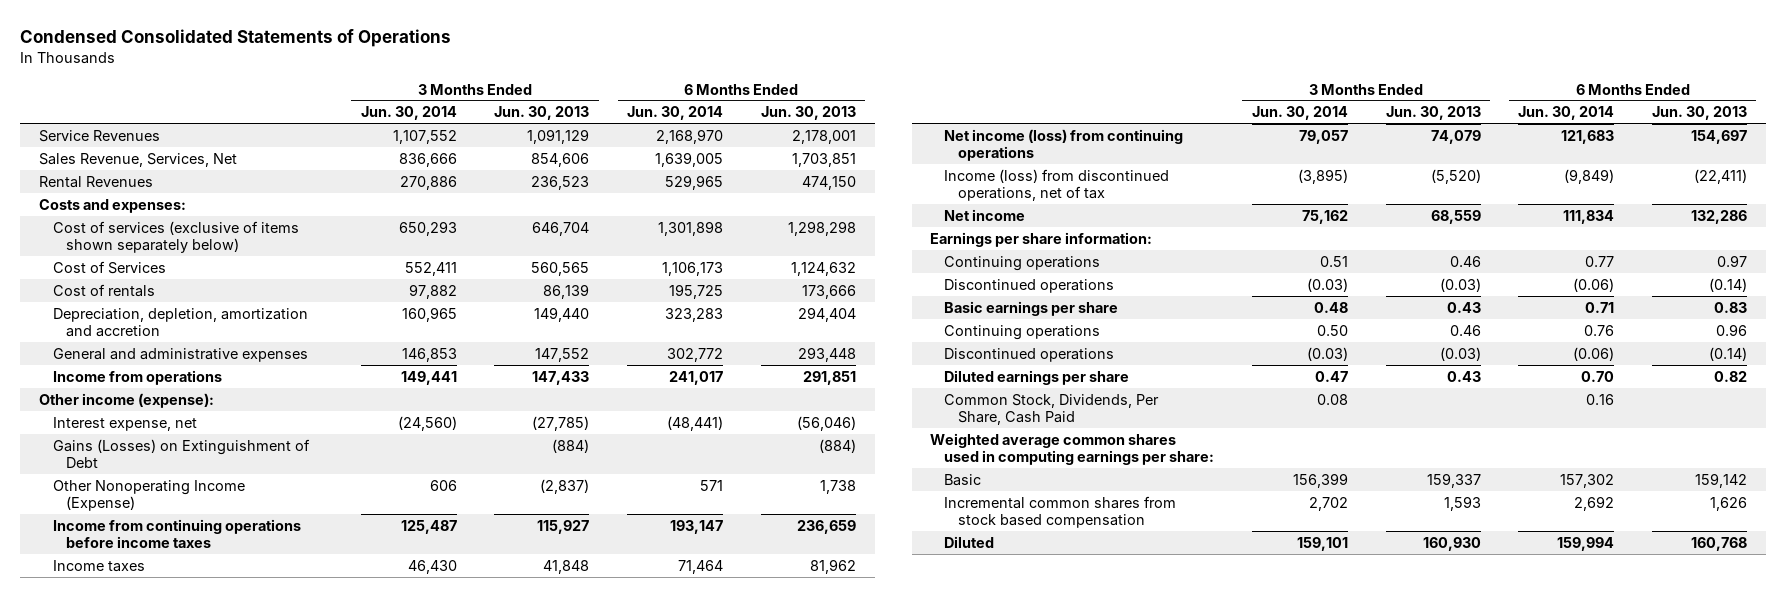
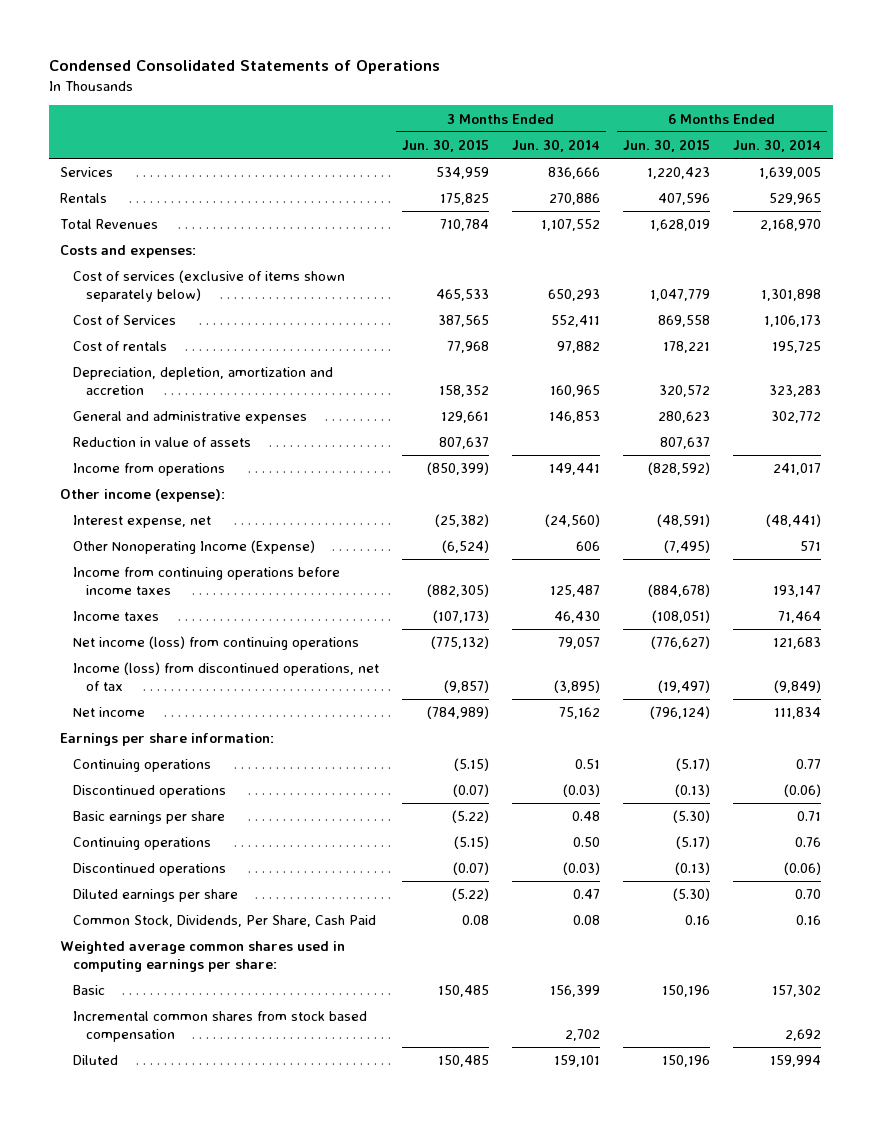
- | 3 Months Ended Jun. 30, 2014 | 3 Months Ended Jun. 30, 2013 | 6 Months Ended Jun. 30, 2014 | 6 Months Ended Jun. 30, 2013
+ | 3 Months Ended Jun. 30, 2015 | 3 Months Ended Jun. 30, 2014 | 6 Months Ended Jun. 30, 2015 | 6 Months Ended Jun. 30, 2014
- Service Revenues | 1,107,552 | 1,091,129 | 2,168,970 | 2,178,001
- Sales Revenue, Services, Net | 836,666 | 854,606 | 1,639,005 | 1,703,851
- Rental Revenues | 270,886 | 236,523 | 529,965 | 474,150
+ Services | 534,959 | 836,666 | 1,220,423 | 1,639,005
+ Rentals | 175,825 | 270,886 | 407,596 | 529,965
+ Total Revenues | 710,784 | 1,107,552 | 1,628,019 | 2,168,970
+ Reduction in value of assets | 807,637 | | 807,637 |
- Gains (Losses) on Extinguishment of Debt | | (884) | | (884)

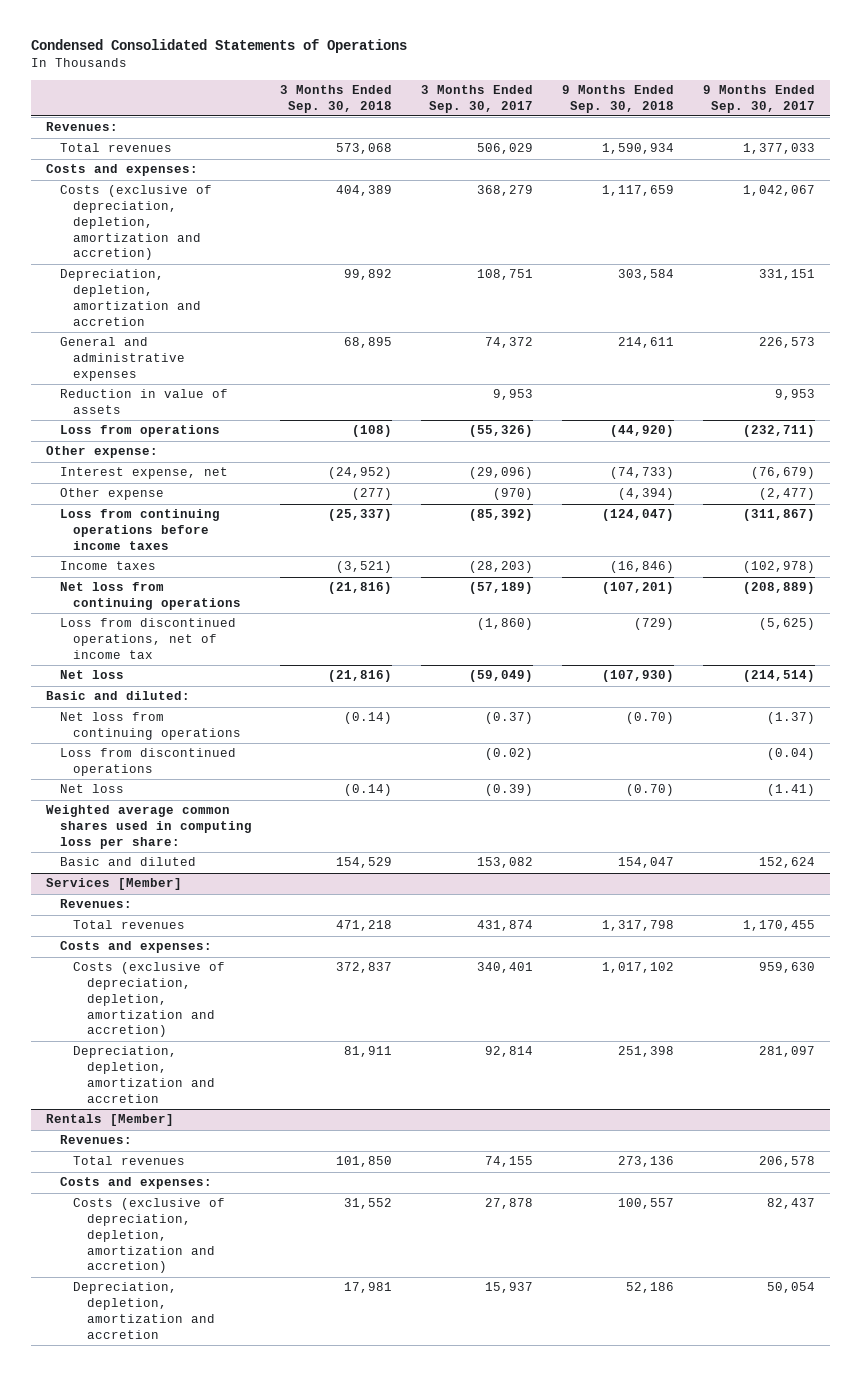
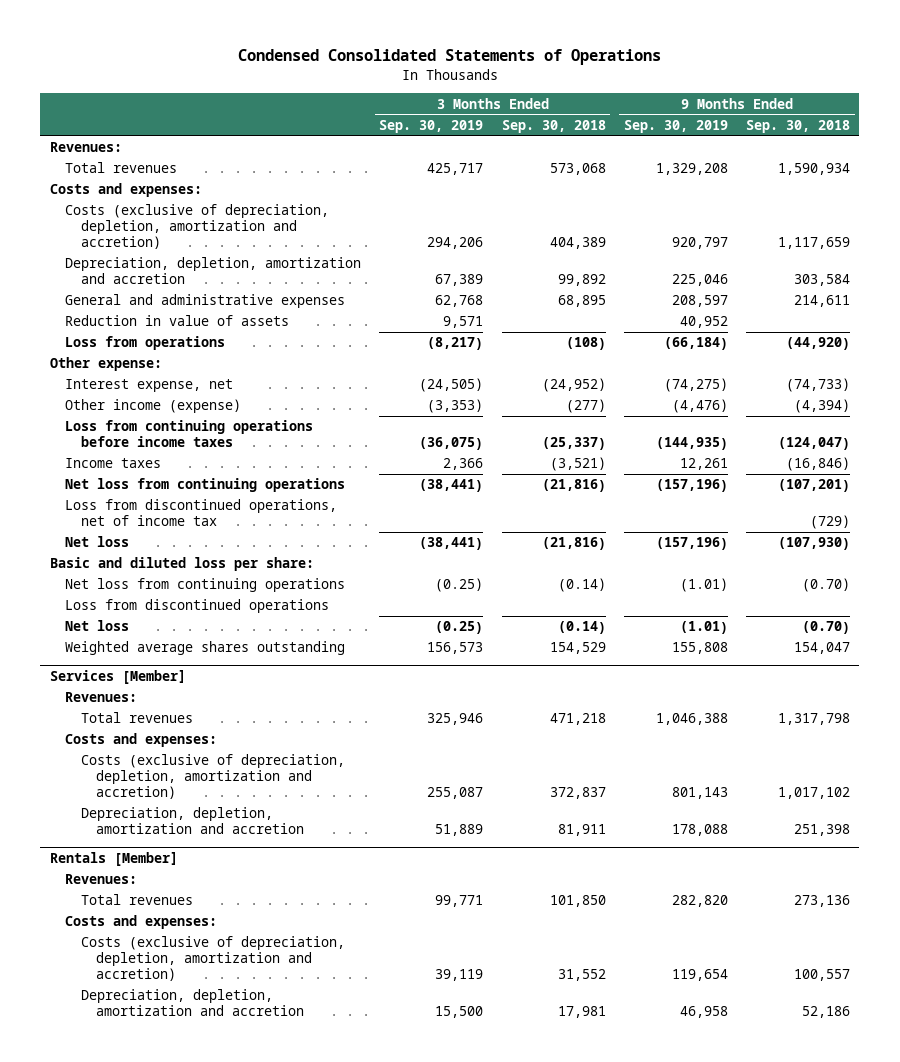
- | 3 Months Ended Sep. 30, 2018 | 3 Months Ended Sep. 30, 2017 | 9 Months Ended Sep. 30, 2018 | 9 Months Ended Sep. 30, 2017
+ | 3 Months Ended Sep. 30, 2019 | 3 Months Ended Sep. 30, 2018 | 9 Months Ended Sep. 30, 2019 | 9 Months Ended Sep. 30, 2018
- Other expense | (277) | (970) | (4,394) | (2,477)
+ Other income (expense) | (3,353) | (277) | (4,476) | (4,394)
- Basic and diluted:
+ Basic and diluted loss per share:
- Weighted average common shares used in computing loss per share:
- Basic and diluted | 154,529 | 153,082 | 154,047 | 152,624
+ Weighted average shares outstanding | 156,573 | 154,529 | 155,808 | 154,047

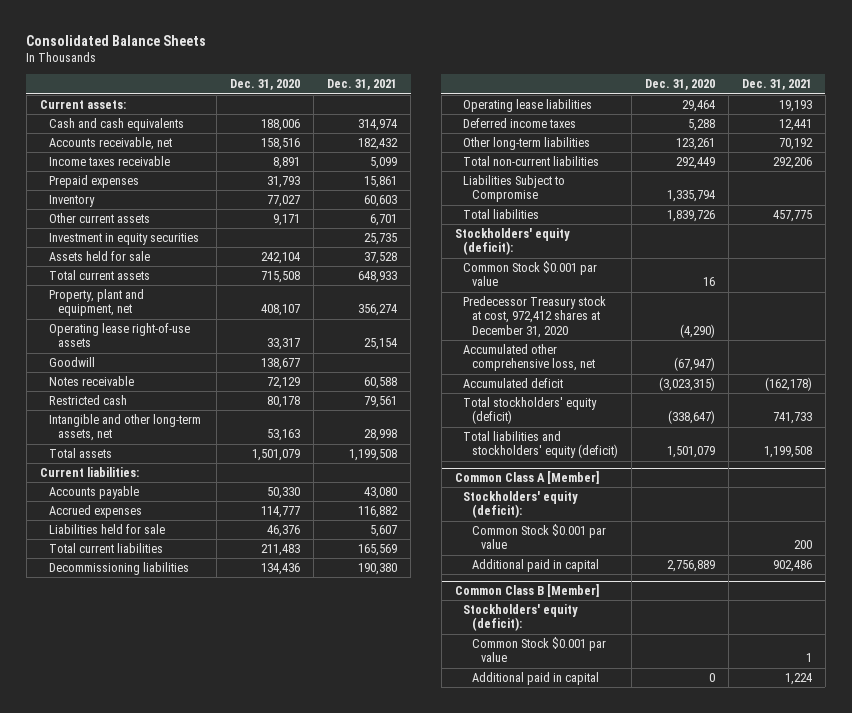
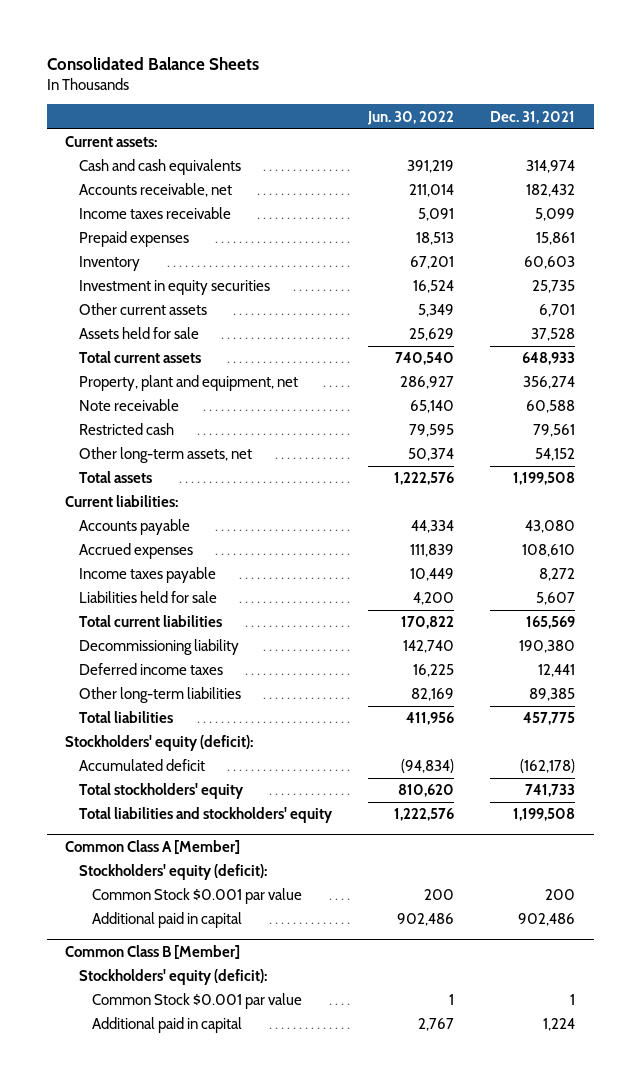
- | Dec. 31, 2020 | Dec. 31, 2021
+ | Jun. 30, 2022 | Dec. 31, 2021
moved down: Other current assets | 5,349 | 6,701
- Operating lease right-of-use assets | 33,317 | 25,154
- Goodwill | 138,677 |
- Notes receivable | 72,129 | 60,588
+ Note receivable | 65,140 | 60,588
- Intangible and other long-term assets, net | 53,163 | 28,998
+ Other long-term assets, net | 50,374 | 54,152
- Accrued expenses | 114,777 | 116,882
+ Accrued expenses | 111,839 | 108,610
+ Income taxes payable | 10,449 | 8,272
- Decommissioning liabilities | 134,436 | 190,380
- Operating lease liabilities | 29,464 | 19,193
+ Decommissioning liability | 142,740 | 190,380
- Other long-term liabilities | 123,261 | 70,192
- Total non-current liabilities | 292,449 | 292,206
- Liabilities Subject to Compromise | 1,335,794 |
+ Other long-term liabilities | 82,169 | 89,385
- Common Stock $0.001 par value | 16 |
- Predecessor Treasury stock at cost, 972,412 shares at December 31, 2020 | (4,290) |
- Accumulated other comprehensive loss, net | (67,947) |
- Total stockholders' equity (deficit) | (338,647) | 741,733
- Total liabilities and stockholders' equity (deficit) | 1,501,079 | 1,199,508
+ Total stockholders' equity | 810,620 | 741,733
+ Total liabilities and stockholders' equity | 1,222,576 | 1,199,508

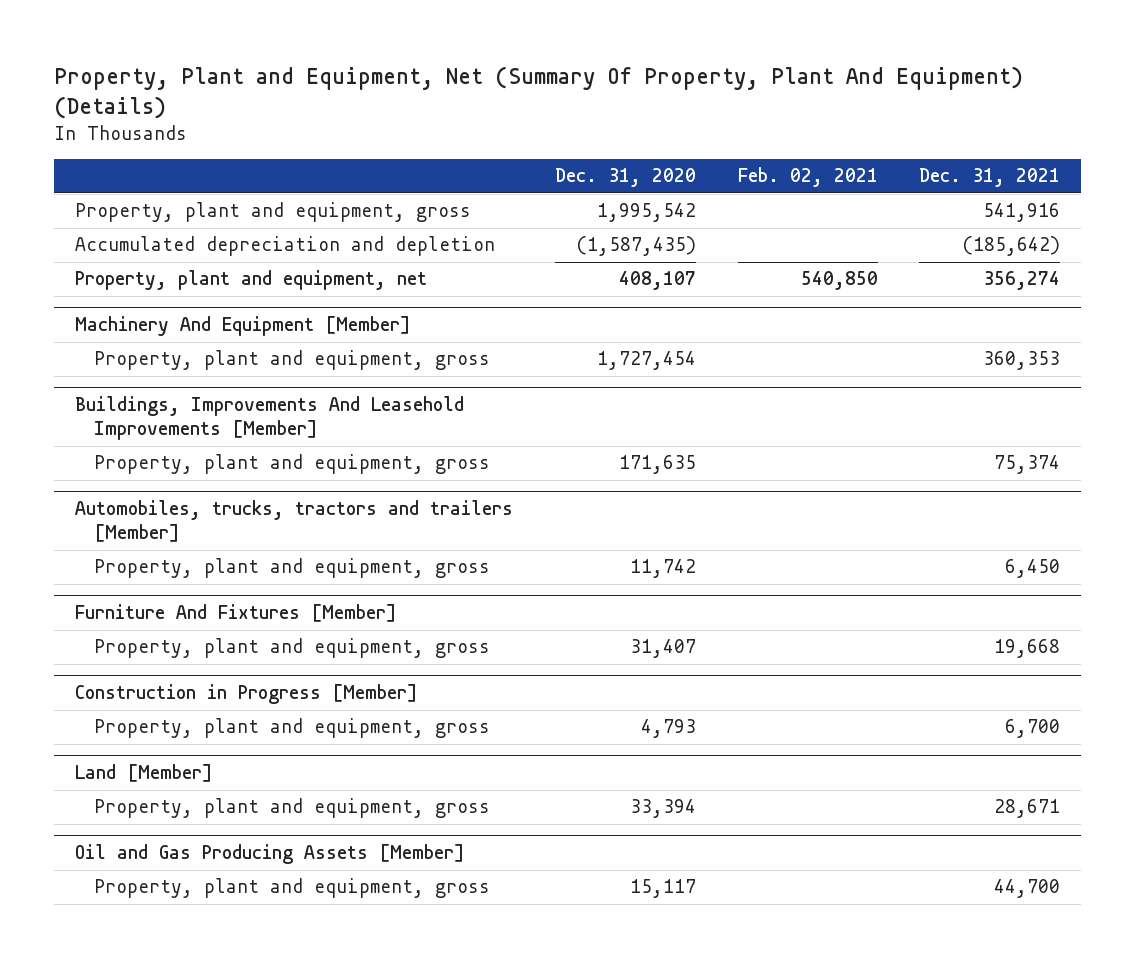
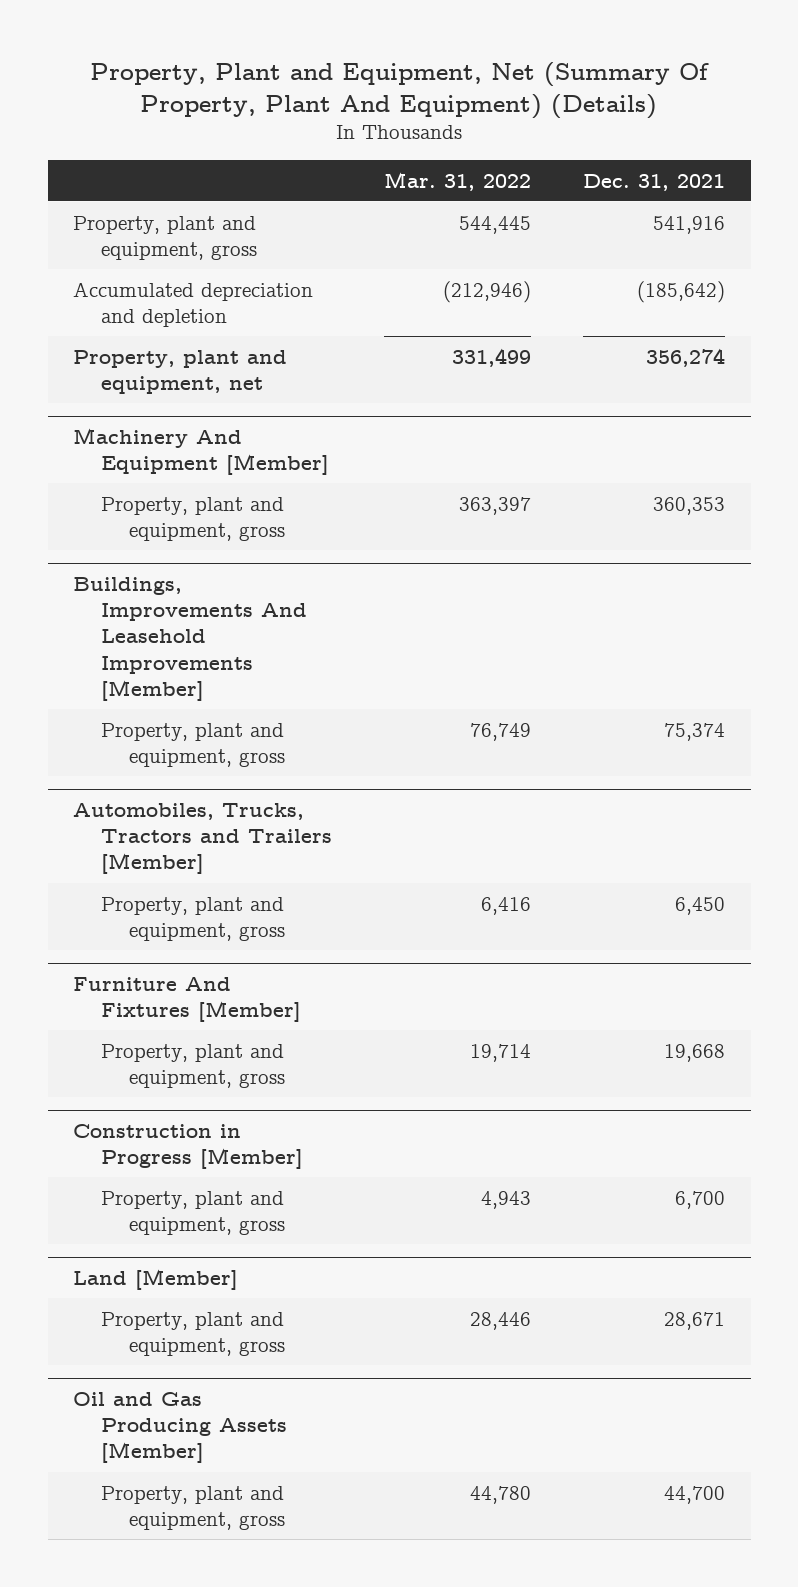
- | Dec. 31, 2020 | Feb. 02, 2021 | Dec. 31, 2021
+ | Mar. 31, 2022 | Dec. 31, 2021
- Automobiles, trucks, tractors and trailers [Member]
+ Automobiles, Trucks, Tractors and Trailers [Member]

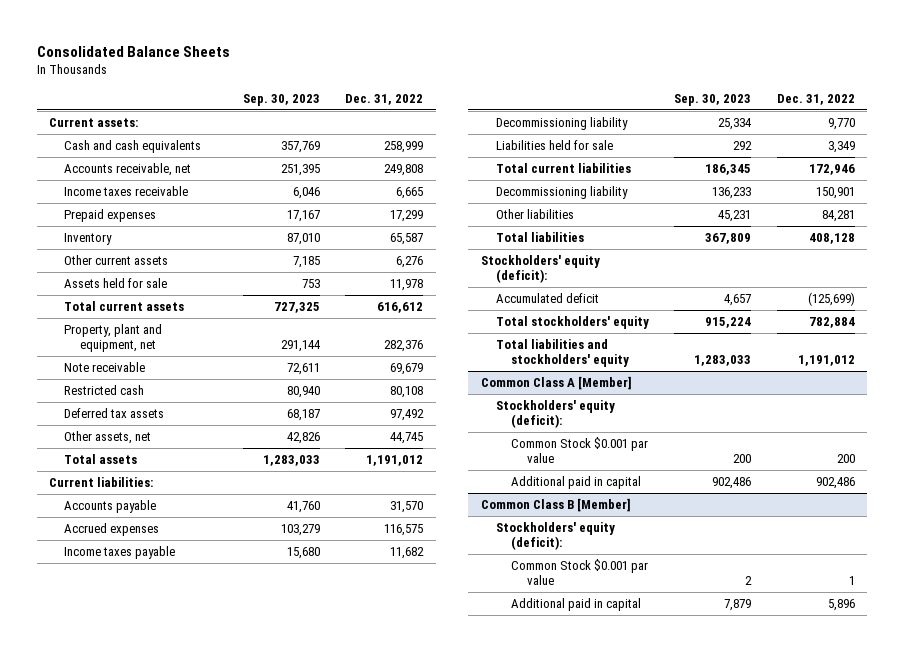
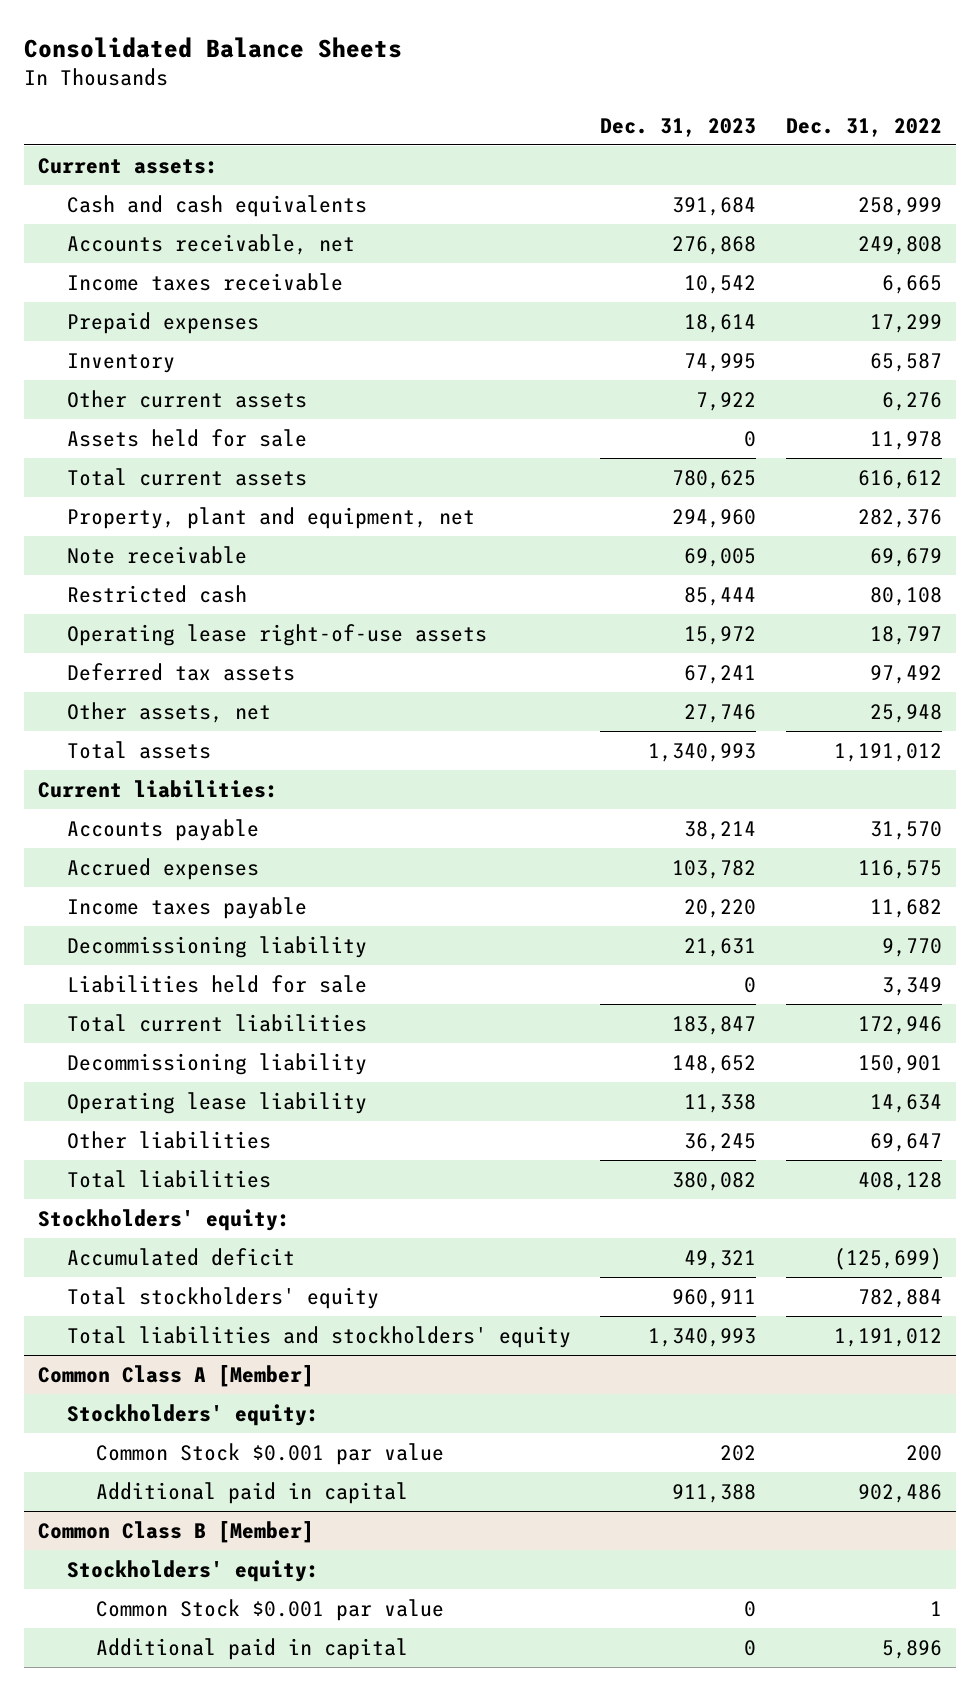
- | Sep. 30, 2023 | Dec. 31, 2022
+ | Dec. 31, 2023 | Dec. 31, 2022
+ Operating lease right-of-use assets | 15,972 | 18,797
- Other assets, net | 42,826 | 44,745
+ Other assets, net | 27,746 | 25,948
- Other liabilities | 45,231 | 84,281
+ Operating lease liability | 11,338 | 14,634
+ Other liabilities | 36,245 | 69,647
- Stockholders' equity (deficit):
+ Stockholders' equity:
@ Common Class A [Member]
- Stockholders' equity (deficit):
+ Stockholders' equity:
@ Common Class B [Member]
- Stockholders' equity (deficit):
+ Stockholders' equity:

